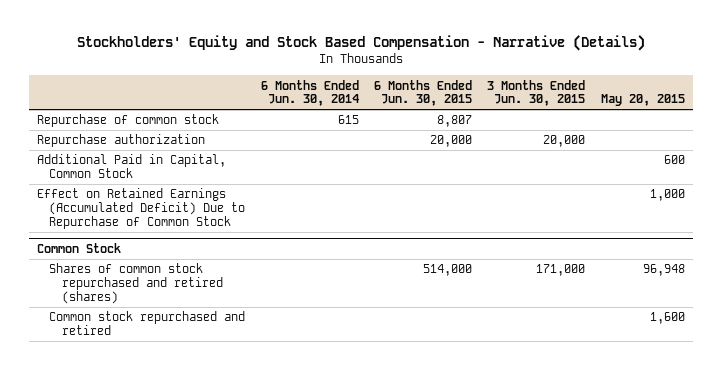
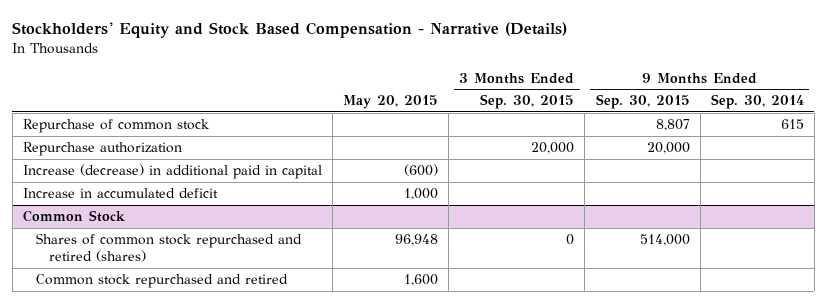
- | 6 Months Ended Jun. 30, 2014 | 6 Months Ended Jun. 30, 2015 | 3 Months Ended Jun. 30, 2015 | May 20, 2015
+ | May 20, 2015 | 3 Months Ended Sep. 30, 2015 | 9 Months Ended Sep. 30, 2015 | 9 Months Ended Sep. 30, 2014
- Additional Paid in Capital, Common Stock | | | | 600
- Effect on Retained Earnings (Accumulated Deficit) Due to Repurchase of Common Stock | | | | 1,000
+ Increase (decrease) in additional paid in capital | (600) | | |
+ Increase in accumulated deficit | 1,000 | | |

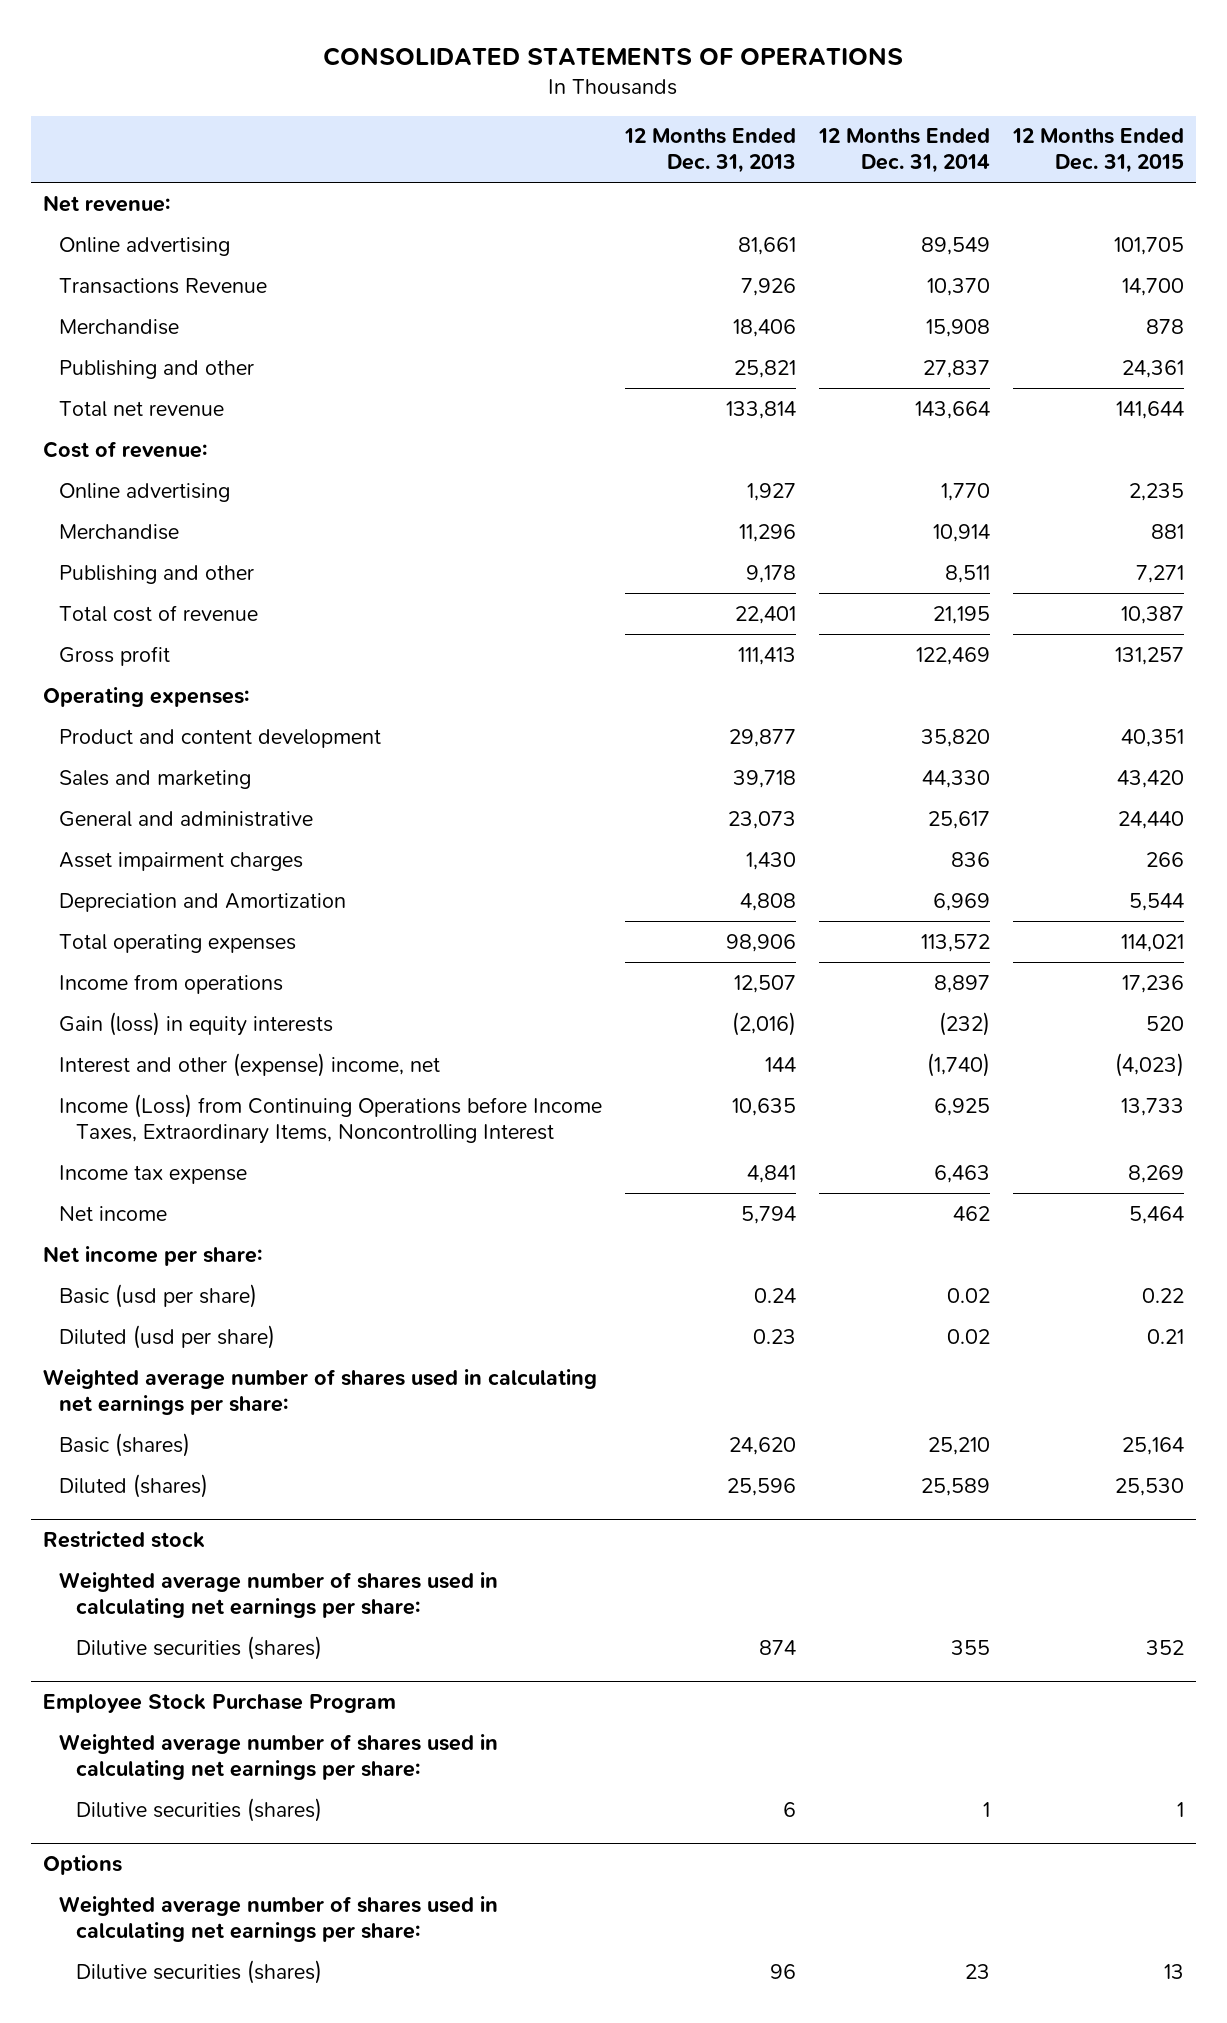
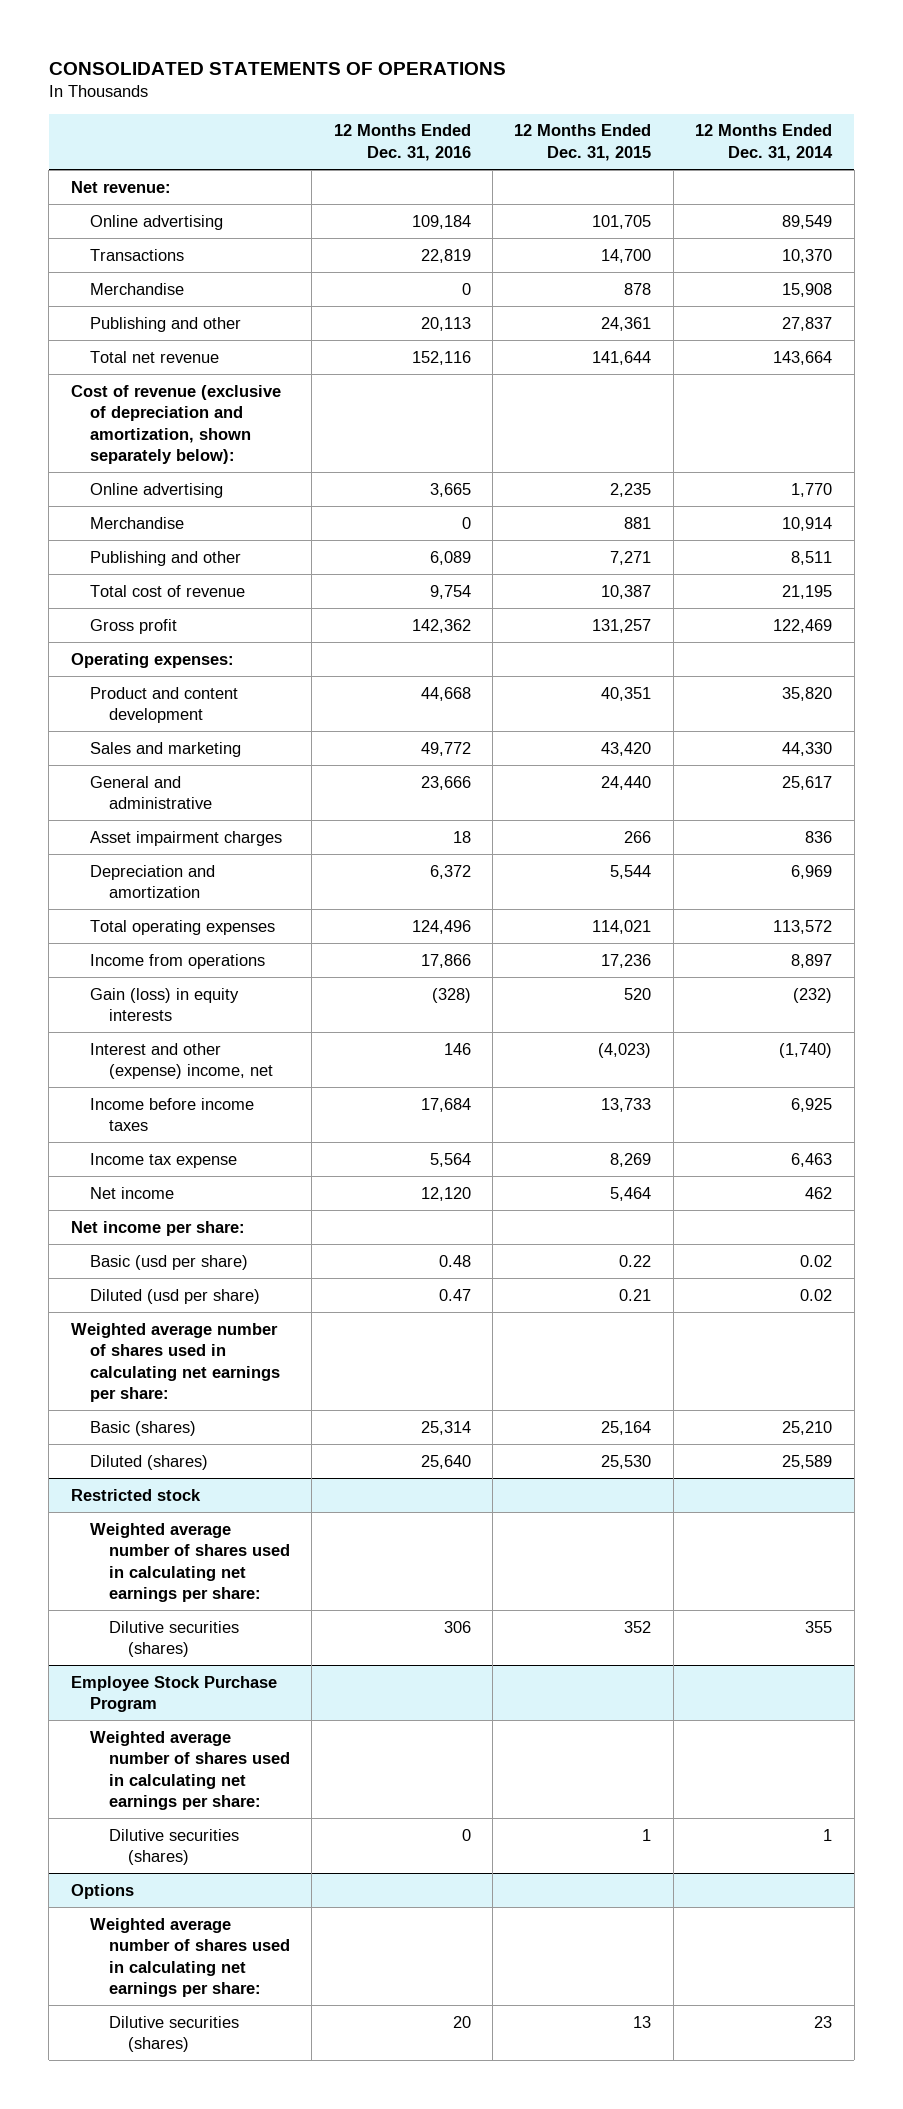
- | 12 Months Ended Dec. 31, 2013 | 12 Months Ended Dec. 31, 2014 | 12 Months Ended Dec. 31, 2015
+ | 12 Months Ended Dec. 31, 2016 | 12 Months Ended Dec. 31, 2015 | 12 Months Ended Dec. 31, 2014
- Transactions Revenue | 7,926 | 10,370 | 14,700
+ Transactions | 22,819 | 14,700 | 10,370
- Cost of revenue:
+ Cost of revenue (exclusive of depreciation and amortization, shown separately below):
- Depreciation and Amortization | 4,808 | 6,969 | 5,544
+ Depreciation and amortization | 6,372 | 5,544 | 6,969
- Income (Loss) from Continuing Operations before Income Taxes, Extraordinary Items, Noncontrolling Interest | 10,635 | 6,925 | 13,733
+ Income before income taxes | 17,684 | 13,733 | 6,925

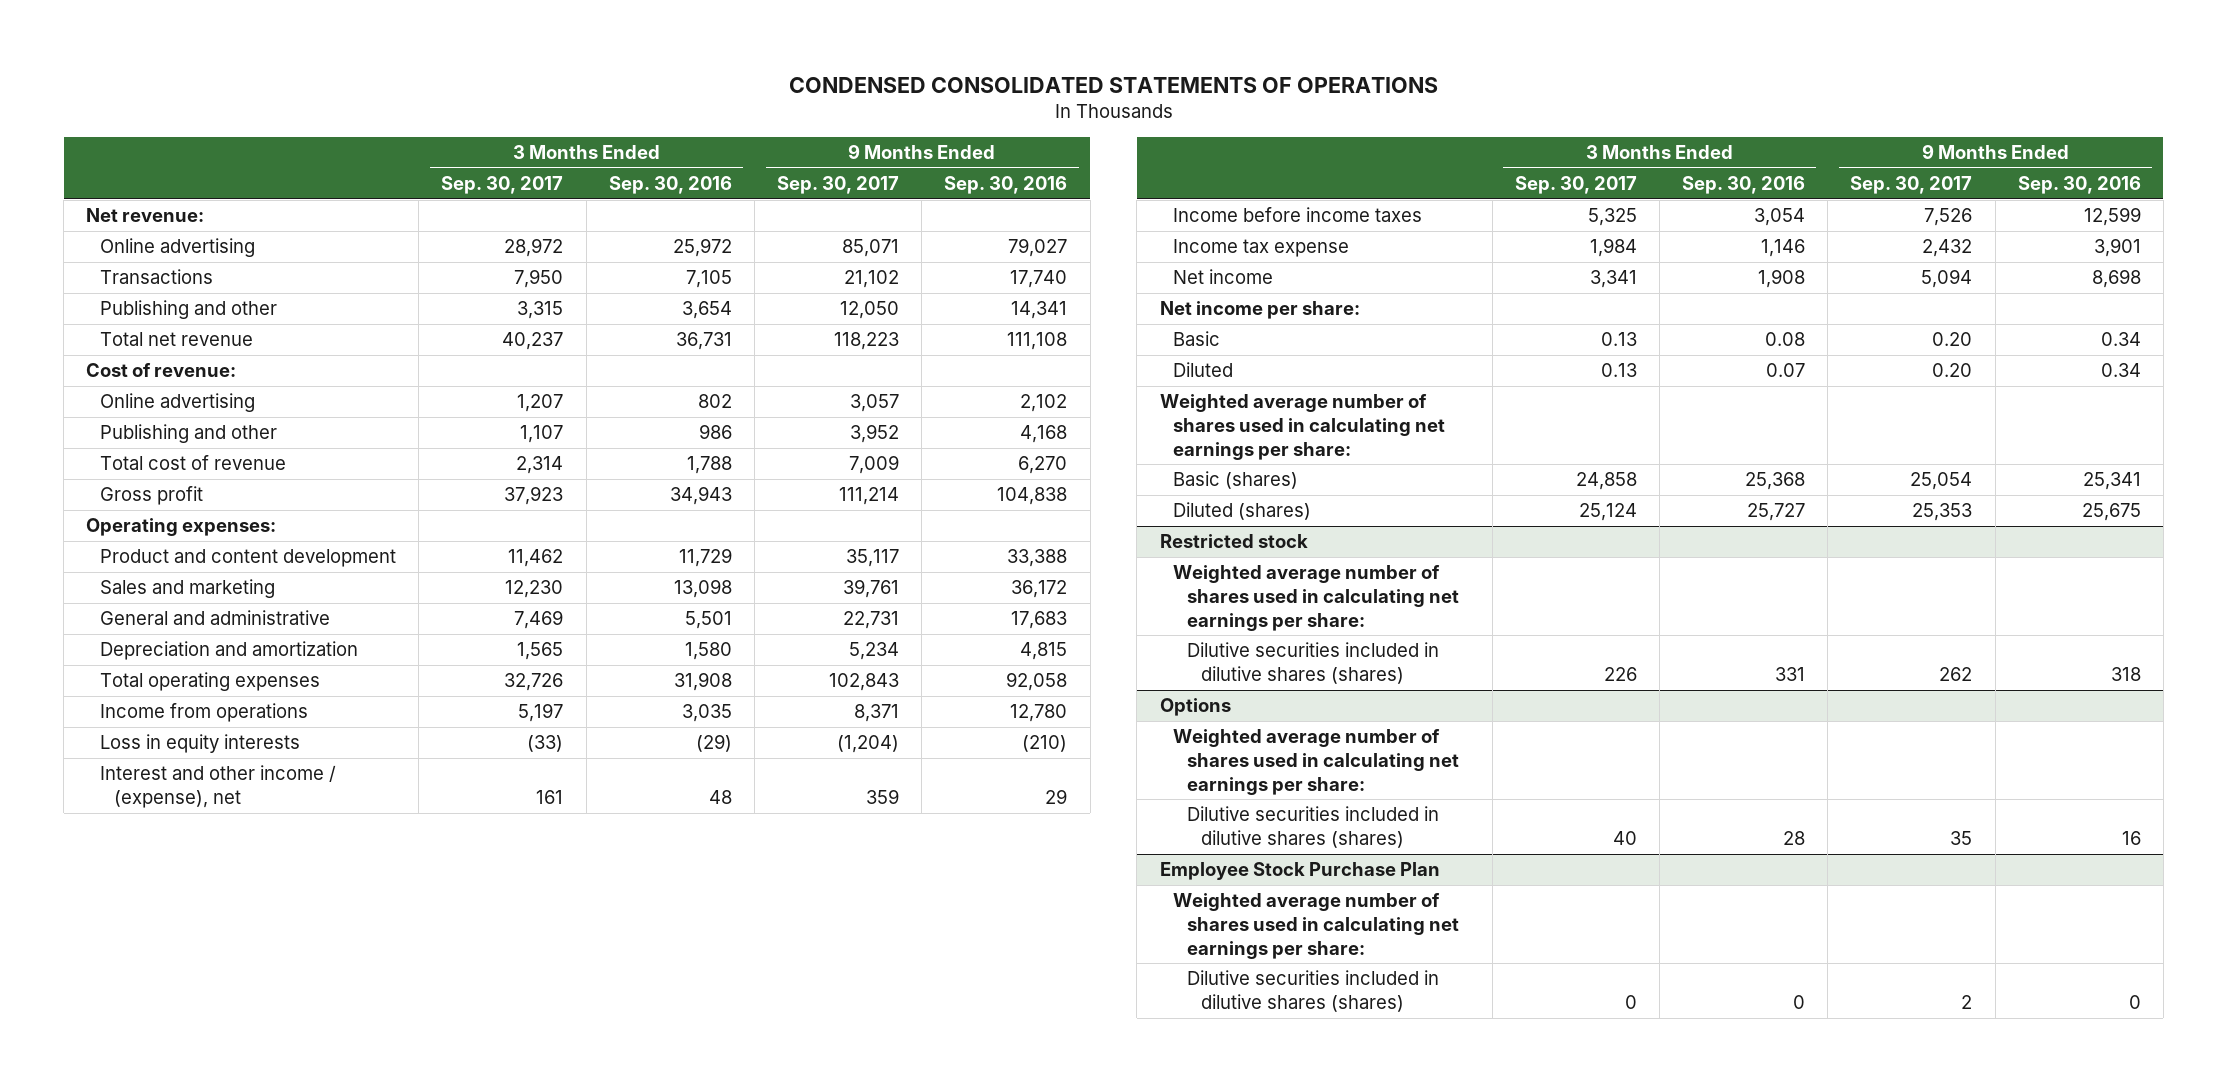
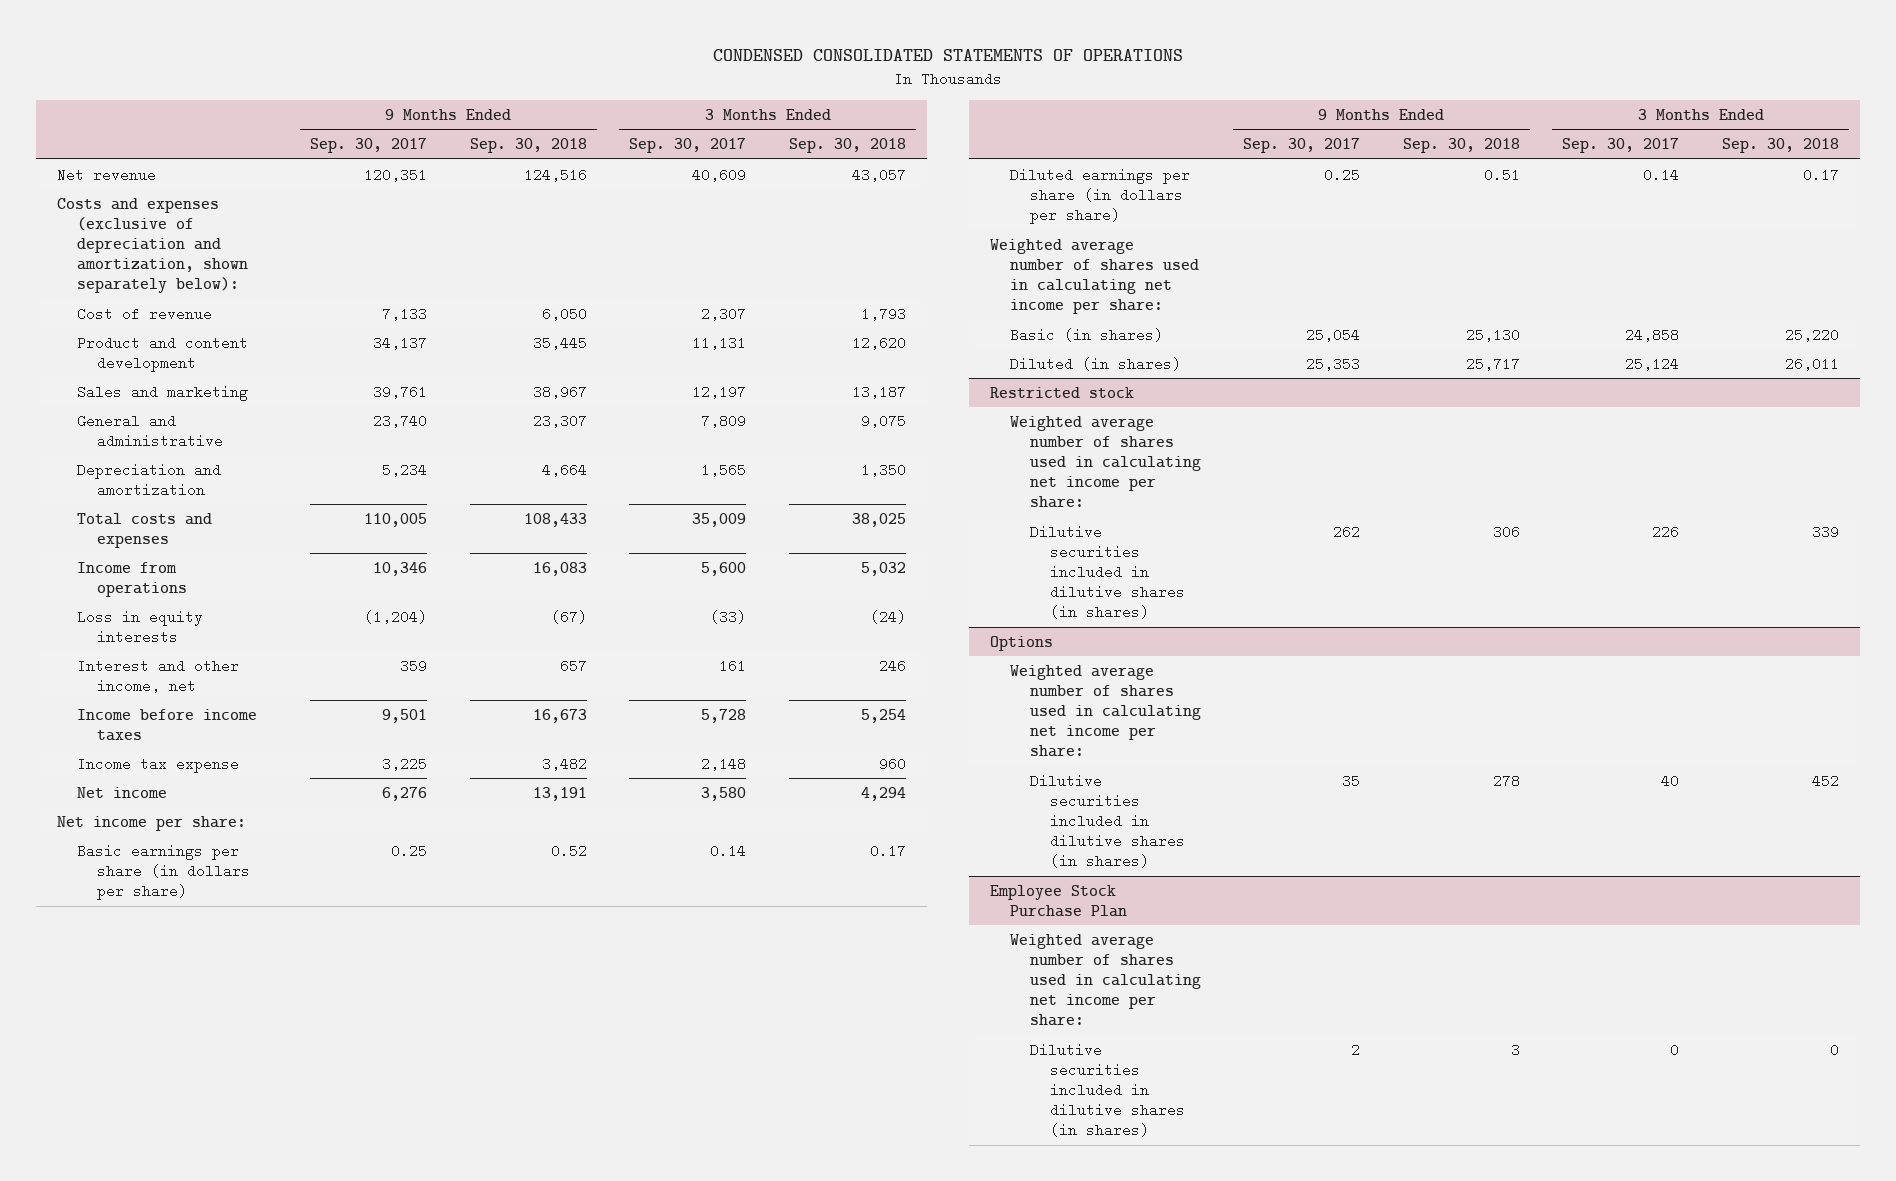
- | 3 Months Ended Sep. 30, 2017 | 3 Months Ended Sep. 30, 2016 | 9 Months Ended Sep. 30, 2017 | 9 Months Ended Sep. 30, 2016
+ | 9 Months Ended Sep. 30, 2017 | 9 Months Ended Sep. 30, 2018 | 3 Months Ended Sep. 30, 2017 | 3 Months Ended Sep. 30, 2018
- Net revenue:
- Online advertising | 28,972 | 25,972 | 85,071 | 79,027
- Transactions | 7,950 | 7,105 | 21,102 | 17,740
- Publishing and other | 3,315 | 3,654 | 12,050 | 14,341
- Total net revenue | 40,237 | 36,731 | 118,223 | 111,108
- Cost of revenue:
- Online advertising | 1,207 | 802 | 3,057 | 2,102
- Publishing and other | 1,107 | 986 | 3,952 | 4,168
- Total cost of revenue | 2,314 | 1,788 | 7,009 | 6,270
- Gross profit | 37,923 | 34,943 | 111,214 | 104,838
- Operating expenses:
- Product and content development | 11,462 | 11,729 | 35,117 | 33,388
- Sales and marketing | 12,230 | 13,098 | 39,761 | 36,172
- General and administrative | 7,469 | 5,501 | 22,731 | 17,683
+ Net revenue | 120,351 | 124,516 | 40,609 | 43,057
+ Costs and expenses (exclusive of depreciation and amortization, shown separately below):
+ Cost of revenue | 7,133 | 6,050 | 2,307 | 1,793
+ Product and content development | 34,137 | 35,445 | 11,131 | 12,620
+ Sales and marketing | 39,761 | 38,967 | 12,197 | 13,187
+ General and administrative | 23,740 | 23,307 | 7,809 | 9,075
- Total operating expenses | 32,726 | 31,908 | 102,843 | 92,058
- Income from operations | 5,197 | 3,035 | 8,371 | 12,780
+ Total costs and expenses | 110,005 | 108,433 | 35,009 | 38,025
+ Income from operations | 10,346 | 16,083 | 5,600 | 5,032
- Interest and other income / (expense), net | 161 | 48 | 359 | 29
- Income before income taxes | 5,325 | 3,054 | 7,526 | 12,599
- Income tax expense | 1,984 | 1,146 | 2,432 | 3,901
- Net income | 3,341 | 1,908 | 5,094 | 8,698
+ Interest and other income, net | 359 | 657 | 161 | 246
+ Income before income taxes | 9,501 | 16,673 | 5,728 | 5,254
+ Income tax expense | 3,225 | 3,482 | 2,148 | 960
+ Net income | 6,276 | 13,191 | 3,580 | 4,294
- Basic | 0.13 | 0.08 | 0.20 | 0.34
- Diluted | 0.13 | 0.07 | 0.20 | 0.34
- Weighted average number of shares used in calculating net earnings per share:
- Basic (shares) | 24,858 | 25,368 | 25,054 | 25,341
- Diluted (shares) | 25,124 | 25,727 | 25,353 | 25,675
+ Basic earnings per share (in dollars per share) | 0.25 | 0.52 | 0.14 | 0.17
+ Diluted earnings per share (in dollars per share) | 0.25 | 0.51 | 0.14 | 0.17
+ Weighted average number of shares used in calculating net income per share:
+ Basic (in shares) | 25,054 | 25,130 | 24,858 | 25,220
+ Diluted (in shares) | 25,353 | 25,717 | 25,124 | 26,011
@ Restricted stock
- Weighted average number of shares used in calculating net earnings per share:
- Dilutive securities included in dilutive shares (shares) | 226 | 331 | 262 | 318
+ Weighted average number of shares used in calculating net income per share:
+ Dilutive securities included in dilutive shares (in shares) | 262 | 306 | 226 | 339
@ Options
- Weighted average number of shares used in calculating net earnings per share:
- Dilutive securities included in dilutive shares (shares) | 40 | 28 | 35 | 16
+ Weighted average number of shares used in calculating net income per share:
+ Dilutive securities included in dilutive shares (in shares) | 35 | 278 | 40 | 452
@ Employee Stock Purchase Plan
- Weighted average number of shares used in calculating net earnings per share:
- Dilutive securities included in dilutive shares (shares) | 0 | 0 | 2 | 0
+ Weighted average number of shares used in calculating net income per share:
+ Dilutive securities included in dilutive shares (in shares) | 2 | 3 | 0 | 0

